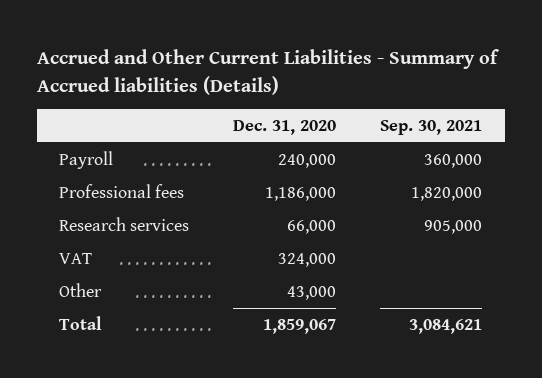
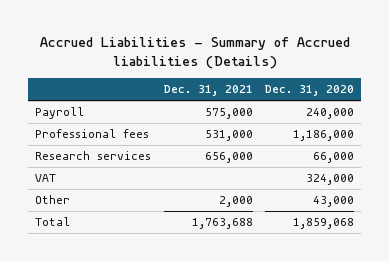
- Accrued and Other Current Liabilities - Summary of Accrued liabilities (Details)
+ Accrued Liabilities - Summary of Accrued liabilities (Details)
- | Dec. 31, 2020 | Sep. 30, 2021
+ | Dec. 31, 2021 | Dec. 31, 2020
- Total | 1,859,067 | 3,084,621
+ Total | 1,763,688 | 1,859,068

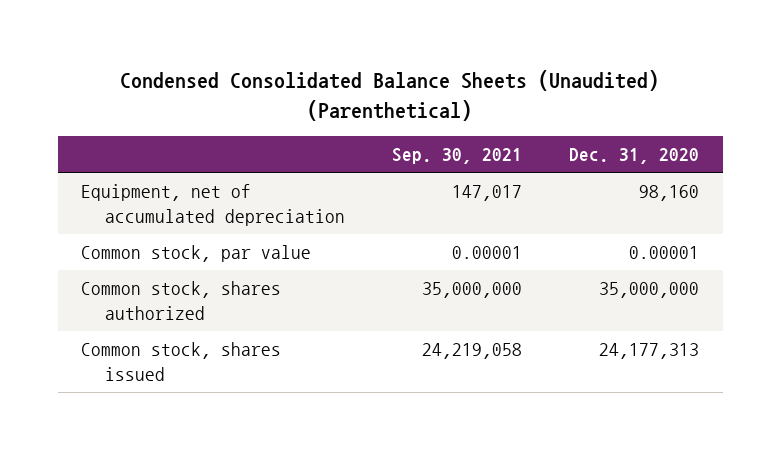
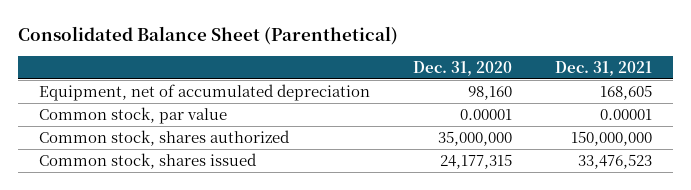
- Condensed Consolidated Balance Sheets (Unaudited) (Parenthetical)
+ Consolidated Balance Sheet (Parenthetical)
- | Sep. 30, 2021 | Dec. 31, 2020
+ | Dec. 31, 2020 | Dec. 31, 2021
- Common stock, shares issued | 24,219,058 | 24,177,313
+ Common stock, shares issued | 24,177,315 | 33,476,523

